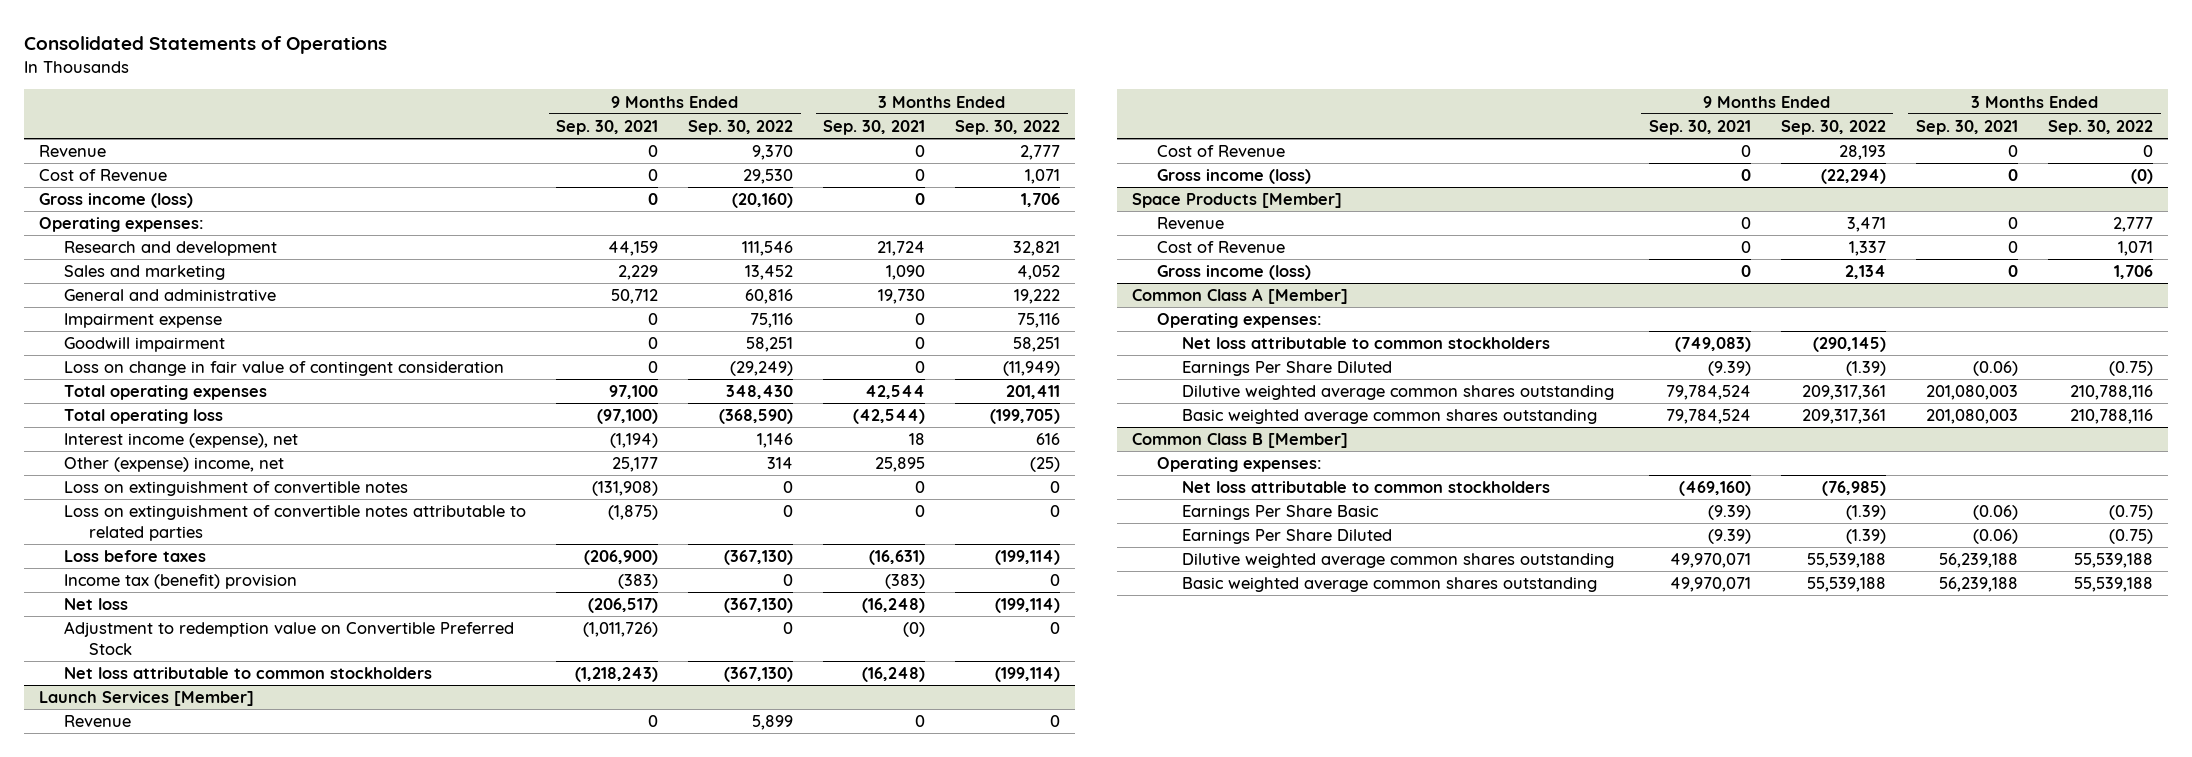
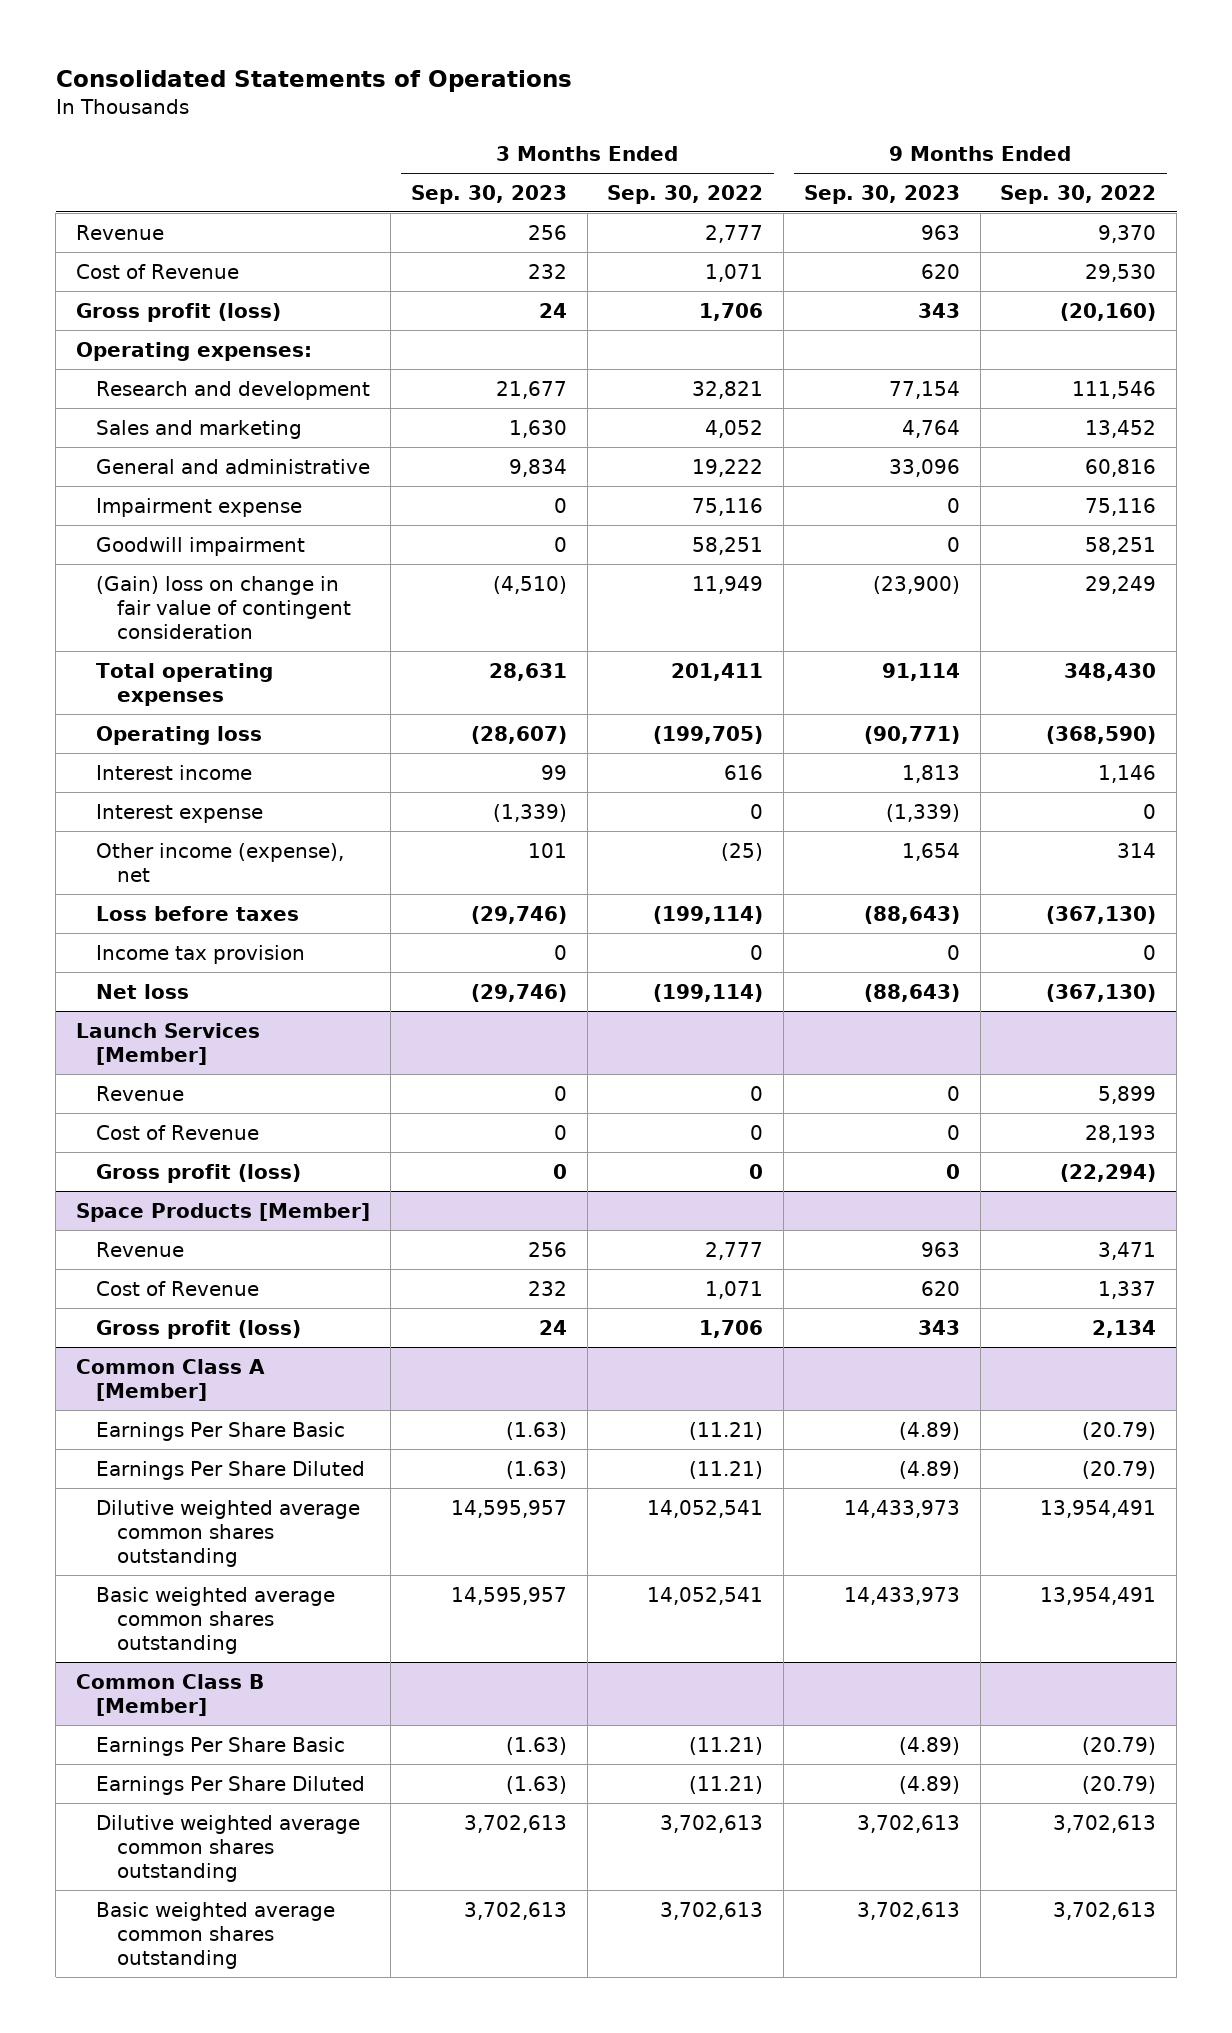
- | 9 Months Ended Sep. 30, 2021 | 9 Months Ended Sep. 30, 2022 | 3 Months Ended Sep. 30, 2021 | 3 Months Ended Sep. 30, 2022
+ | 3 Months Ended Sep. 30, 2023 | 3 Months Ended Sep. 30, 2022 | 9 Months Ended Sep. 30, 2023 | 9 Months Ended Sep. 30, 2022
- Gross income (loss) | 0 | (20,160) | 0 | 1,706
+ Gross profit (loss) | 24 | 1,706 | 343 | (20,160)
- Loss on change in fair value of contingent consideration | 0 | (29,249) | 0 | (11,949)
+ (Gain) loss on change in fair value of contingent consideration | (4,510) | 11,949 | (23,900) | 29,249
- Total operating loss | (97,100) | (368,590) | (42,544) | (199,705)
- Interest income (expense), net | (1,194) | 1,146 | 18 | 616
- Other (expense) income, net | 25,177 | 314 | 25,895 | (25)
- Loss on extinguishment of convertible notes | (131,908) | 0 | 0 | 0
- Loss on extinguishment of convertible notes attributable to related parties | (1,875) | 0 | 0 | 0
+ Operating loss | (28,607) | (199,705) | (90,771) | (368,590)
+ Interest income | 99 | 616 | 1,813 | 1,146
+ Interest expense | (1,339) | 0 | (1,339) | 0
+ Other income (expense), net | 101 | (25) | 1,654 | 314
- Income tax (benefit) provision | (383) | 0 | (383) | 0
+ Income tax provision | 0 | 0 | 0 | 0
- Adjustment to redemption value on Convertible Preferred Stock | (1,011,726) | 0 | (0) | 0
- Net loss attributable to common stockholders | (1,218,243) | (367,130) | (16,248) | (199,114)
@ Launch Services [Member]
- Gross income (loss) | 0 | (22,294) | 0 | (0)
+ Gross profit (loss) | 0 | 0 | 0 | (22,294)
@ Space Products [Member]
- Gross income (loss) | 0 | 2,134 | 0 | 1,706
+ Gross profit (loss) | 24 | 1,706 | 343 | 2,134
@ Common Class A [Member]
- Operating expenses:
- Net loss attributable to common stockholders | (749,083) | (290,145) | |
- Earnings Per Share Diluted | (9.39) | (1.39) | (0.06) | (0.75)
- Dilutive weighted average common shares outstanding | 79,784,524 | 209,317,361 | 201,080,003 | 210,788,116
- Basic weighted average common shares outstanding | 79,784,524 | 209,317,361 | 201,080,003 | 210,788,116
+ Earnings Per Share Basic | (1.63) | (11.21) | (4.89) | (20.79)
+ Earnings Per Share Diluted | (1.63) | (11.21) | (4.89) | (20.79)
+ Dilutive weighted average common shares outstanding | 14,595,957 | 14,052,541 | 14,433,973 | 13,954,491
+ Basic weighted average common shares outstanding | 14,595,957 | 14,052,541 | 14,433,973 | 13,954,491
@ Common Class B [Member]
- Operating expenses:
- Net loss attributable to common stockholders | (469,160) | (76,985) | |
- Earnings Per Share Basic | (9.39) | (1.39) | (0.06) | (0.75)
- Earnings Per Share Diluted | (9.39) | (1.39) | (0.06) | (0.75)
- Dilutive weighted average common shares outstanding | 49,970,071 | 55,539,188 | 56,239,188 | 55,539,188
- Basic weighted average common shares outstanding | 49,970,071 | 55,539,188 | 56,239,188 | 55,539,188
+ Earnings Per Share Basic | (1.63) | (11.21) | (4.89) | (20.79)
+ Earnings Per Share Diluted | (1.63) | (11.21) | (4.89) | (20.79)
+ Dilutive weighted average common shares outstanding | 3,702,613 | 3,702,613 | 3,702,613 | 3,702,613
+ Basic weighted average common shares outstanding | 3,702,613 | 3,702,613 | 3,702,613 | 3,702,613

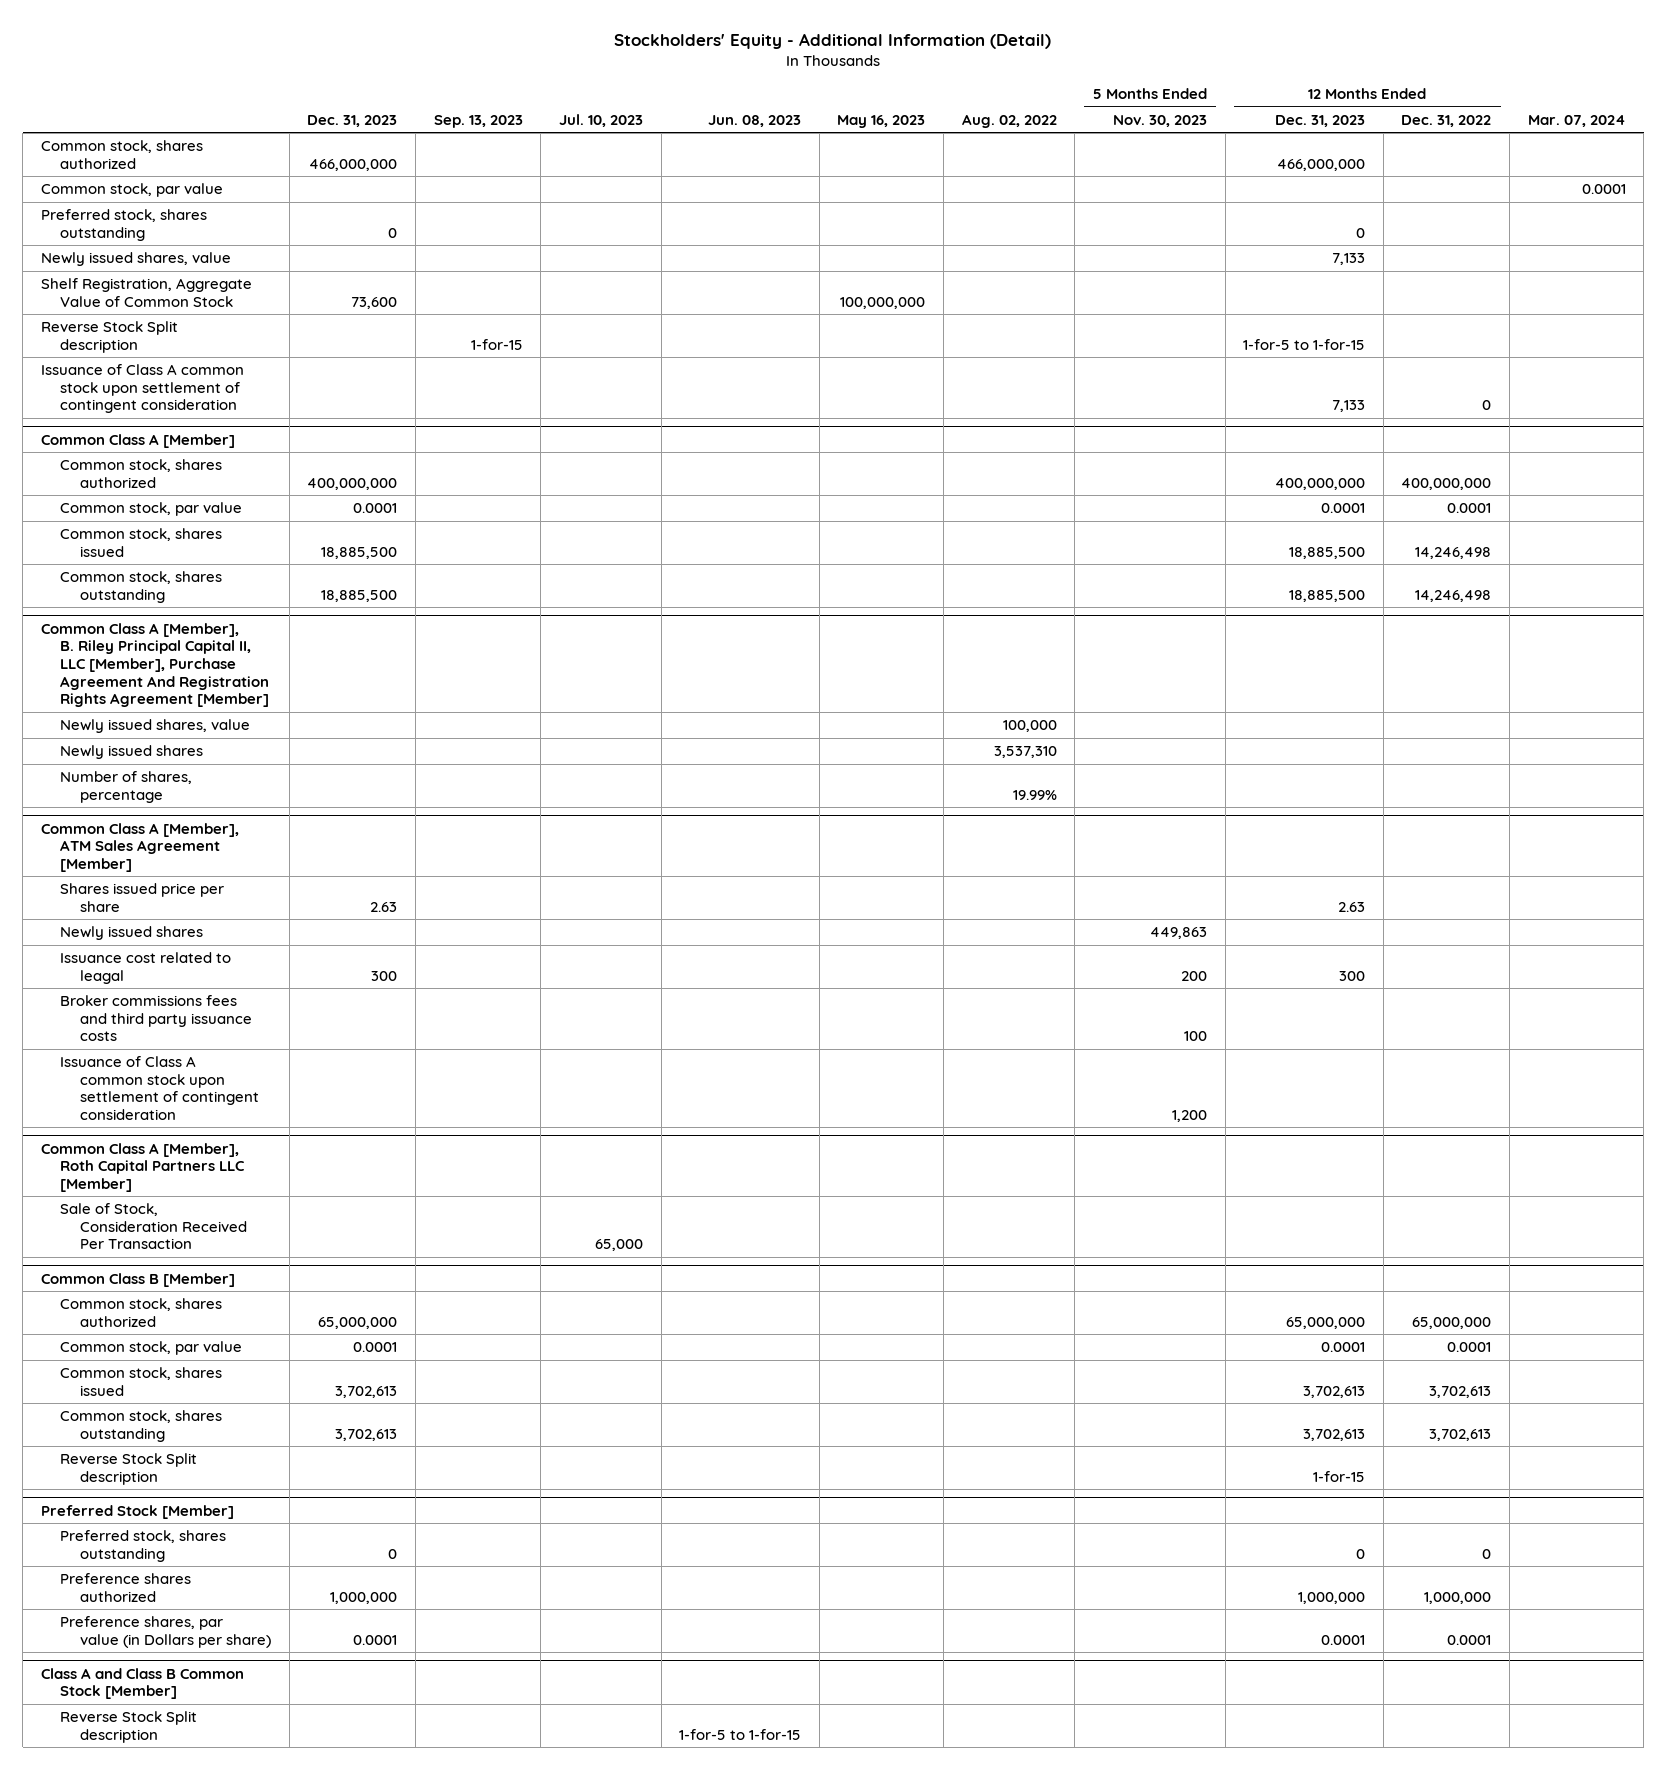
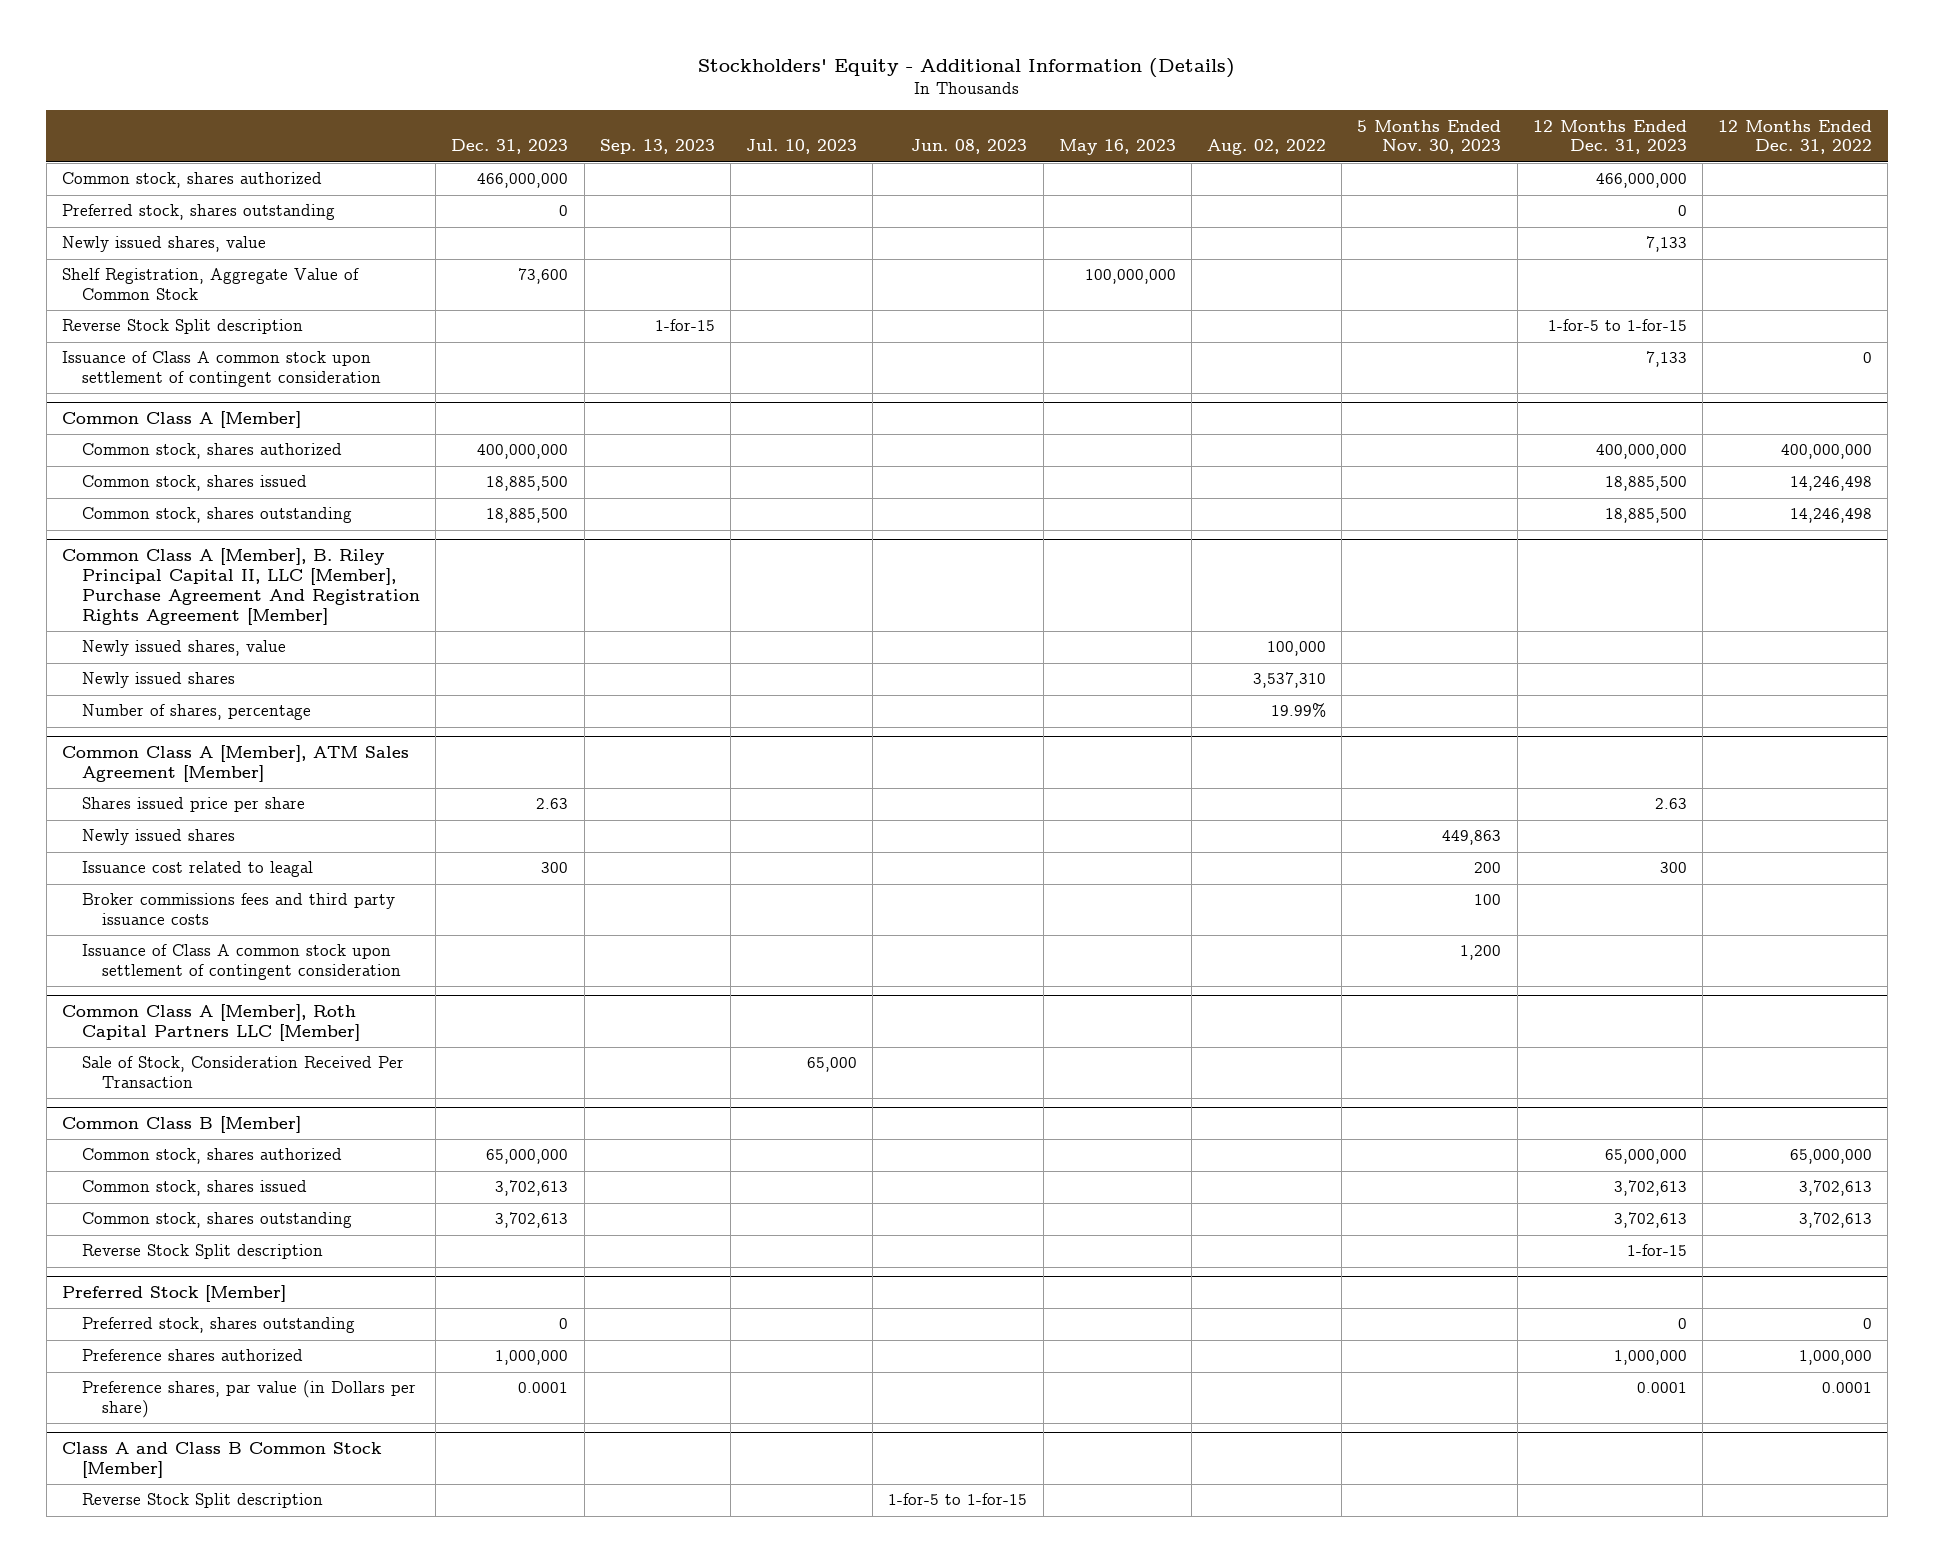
- Stockholders' Equity - Additional Information (Detail)
+ Stockholders' Equity - Additional Information (Details)
- | Dec. 31, 2023 | Sep. 13, 2023 | Jul. 10, 2023 | Jun. 08, 2023 | May 16, 2023 | Aug. 02, 2022 | 5 Months Ended Nov. 30, 2023 | 12 Months Ended Dec. 31, 2023 | 12 Months Ended Dec. 31, 2022 | Mar. 07, 2024
+ | Dec. 31, 2023 | Sep. 13, 2023 | Jul. 10, 2023 | Jun. 08, 2023 | May 16, 2023 | Aug. 02, 2022 | 5 Months Ended Nov. 30, 2023 | 12 Months Ended Dec. 31, 2023 | 12 Months Ended Dec. 31, 2022
- Common stock, par value | | | | | | | | | | 0.0001
@ Common Class A [Member]
- Common stock, par value | 0.0001 | | | | | | | 0.0001 | 0.0001 |
@ Common Class B [Member]
- Common stock, par value | 0.0001 | | | | | | | 0.0001 | 0.0001 |

